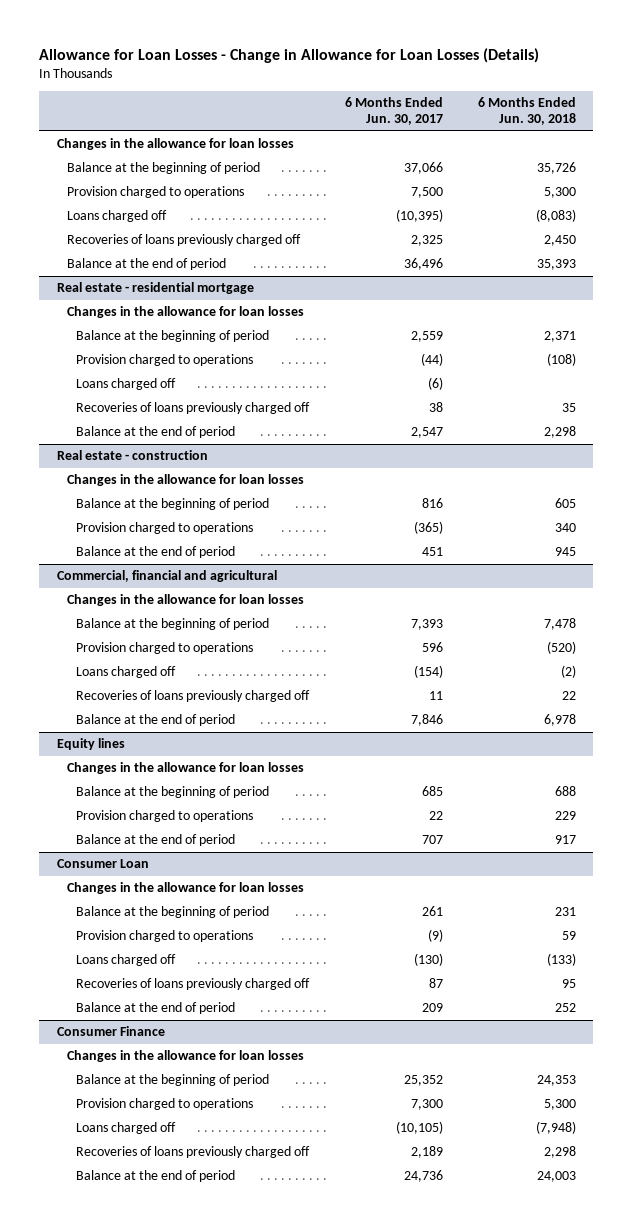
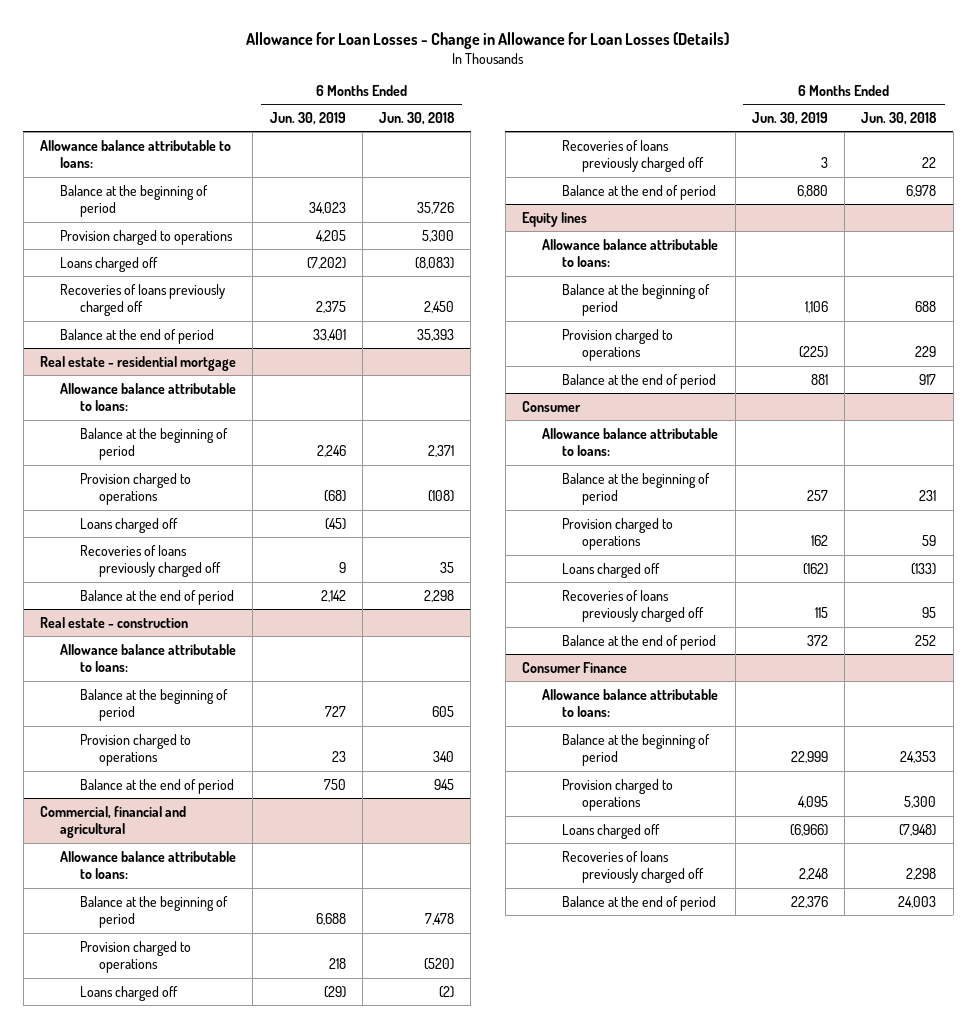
- | 6 Months Ended Jun. 30, 2017 | 6 Months Ended Jun. 30, 2018
+ | 6 Months Ended Jun. 30, 2019 | 6 Months Ended Jun. 30, 2018
- Changes in the allowance for loan losses
+ Allowance balance attributable to loans:
@ Real estate - residential mortgage
- Changes in the allowance for loan losses
+ Allowance balance attributable to loans:
@ Real estate - construction
- Changes in the allowance for loan losses
+ Allowance balance attributable to loans:
@ Commercial, financial and agricultural
- Changes in the allowance for loan losses
+ Allowance balance attributable to loans:
@ Equity lines
- Changes in the allowance for loan losses
+ Allowance balance attributable to loans:
- Consumer Loan
- Changes in the allowance for loan losses
+ Consumer
+ Allowance balance attributable to loans:
@ Consumer Finance
- Changes in the allowance for loan losses
+ Allowance balance attributable to loans:

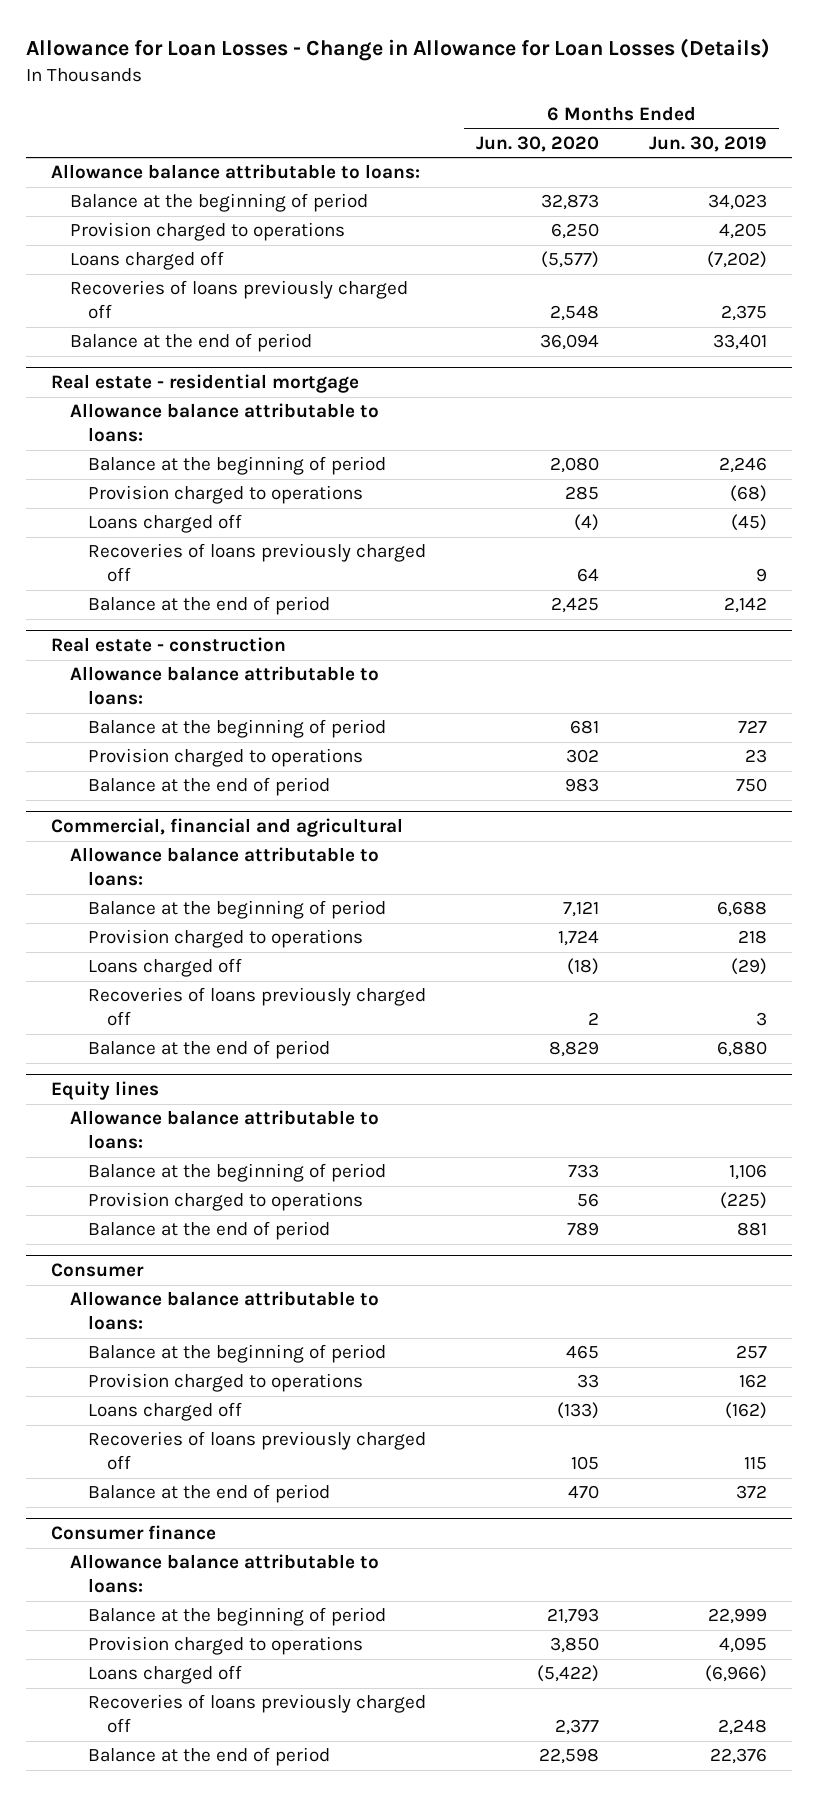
- | 6 Months Ended Jun. 30, 2019 | 6 Months Ended Jun. 30, 2018
+ | 6 Months Ended Jun. 30, 2020 | 6 Months Ended Jun. 30, 2019
- Consumer Finance
+ Consumer finance

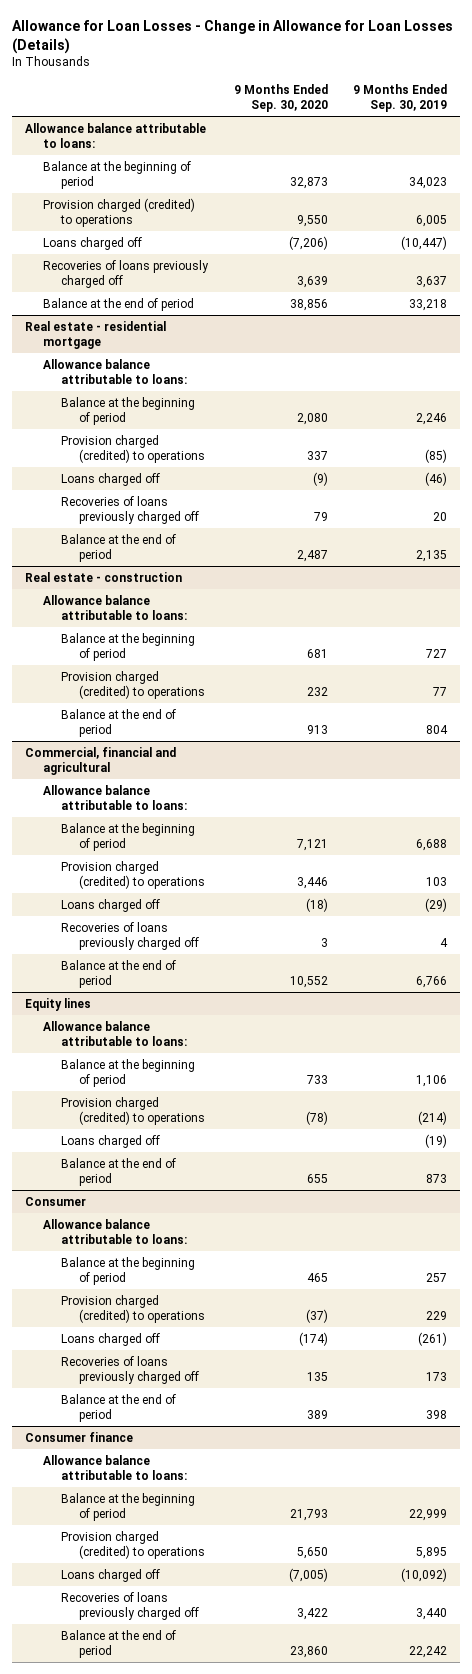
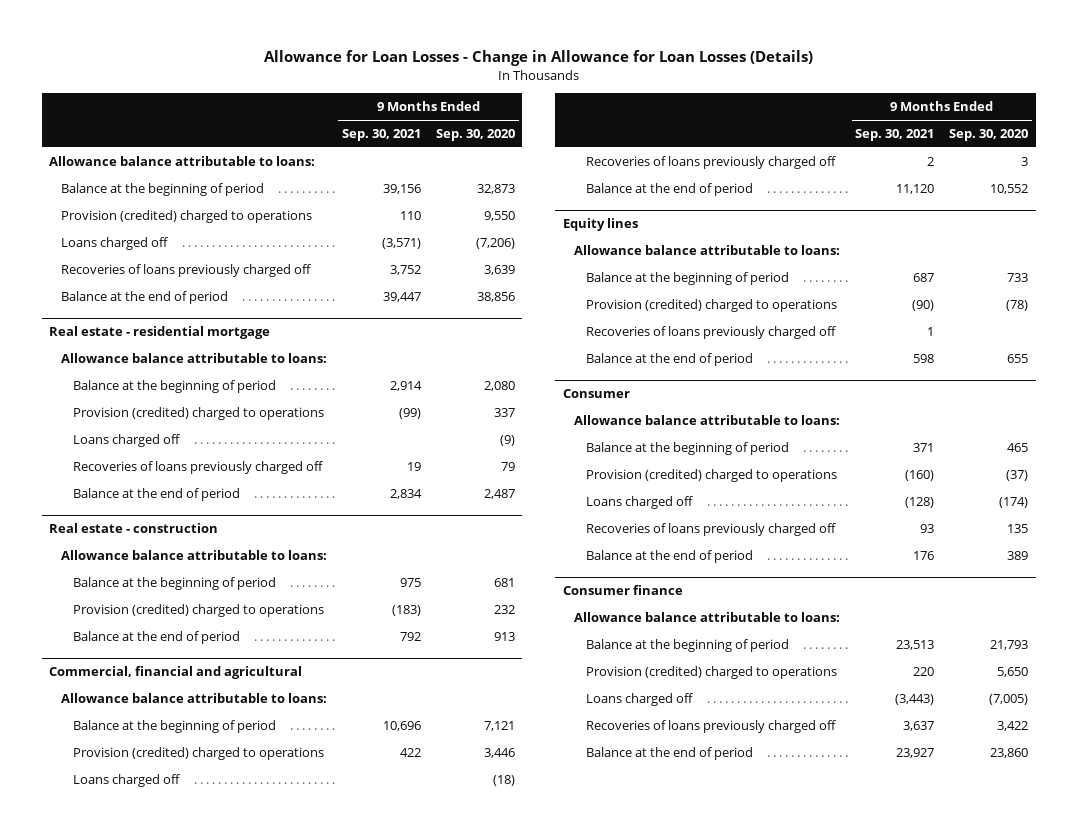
- | 9 Months Ended Sep. 30, 2020 | 9 Months Ended Sep. 30, 2019
+ | 9 Months Ended Sep. 30, 2021 | 9 Months Ended Sep. 30, 2020
- Provision charged (credited) to operations | 9,550 | 6,005
+ Provision (credited) charged to operations | 110 | 9,550
@ Real estate - residential mortgage
- Provision charged (credited) to operations | 337 | (85)
+ Provision (credited) charged to operations | (99) | 337
@ Real estate - construction
- Provision charged (credited) to operations | 232 | 77
+ Provision (credited) charged to operations | (183) | 232
@ Commercial, financial and agricultural
- Provision charged (credited) to operations | 3,446 | 103
+ Provision (credited) charged to operations | 422 | 3,446
@ Equity lines
- Provision charged (credited) to operations | (78) | (214)
- Loans charged off | | (19)
+ Provision (credited) charged to operations | (90) | (78)
+ Recoveries of loans previously charged off | 1 |
@ Consumer
- Provision charged (credited) to operations | (37) | 229
+ Provision (credited) charged to operations | (160) | (37)
@ Consumer finance
- Provision charged (credited) to operations | 5,650 | 5,895
+ Provision (credited) charged to operations | 220 | 5,650

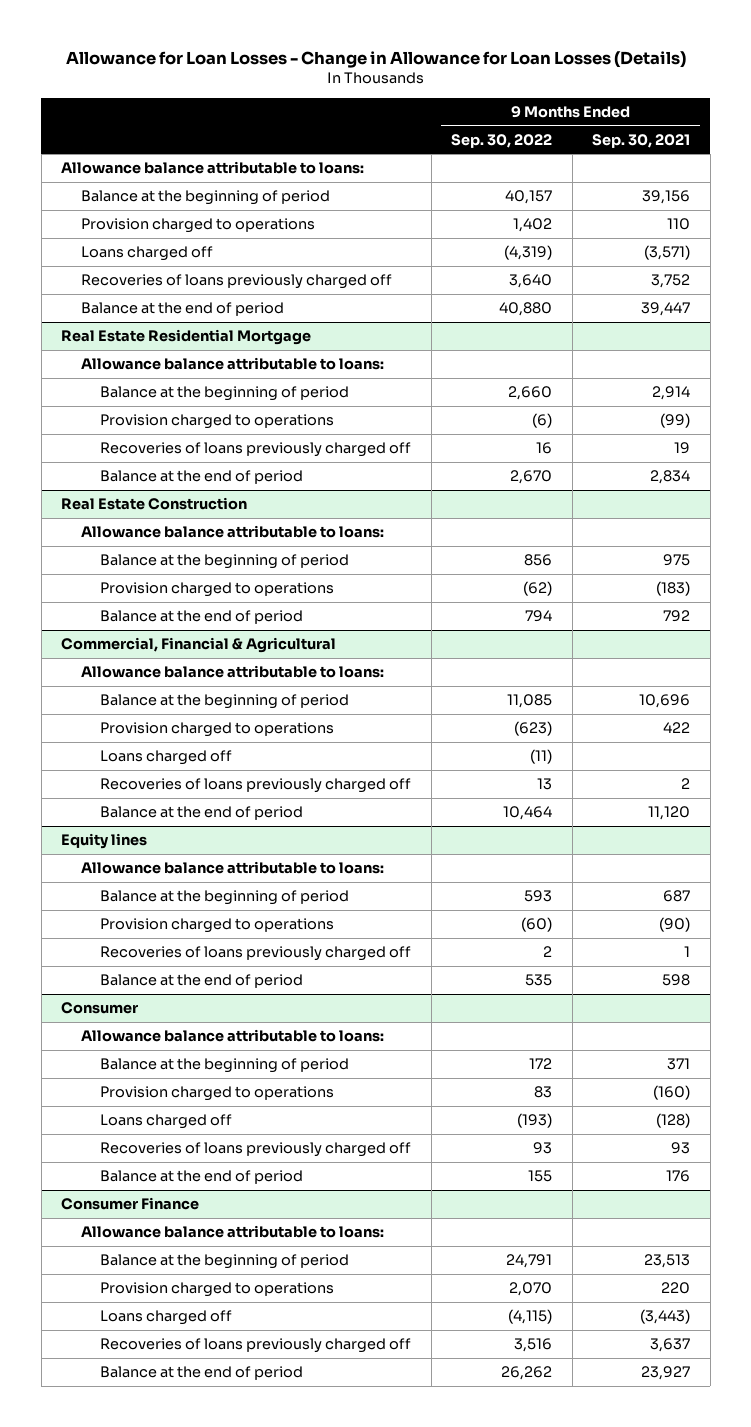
- | 9 Months Ended Sep. 30, 2021 | 9 Months Ended Sep. 30, 2020
+ | 9 Months Ended Sep. 30, 2022 | 9 Months Ended Sep. 30, 2021
- Provision (credited) charged to operations | 110 | 9,550
+ Provision charged to operations | 1,402 | 110
- Real estate - residential mortgage
+ Real Estate Residential Mortgage
- Provision (credited) charged to operations | (99) | 337
- Loans charged off | | (9)
+ Provision charged to operations | (6) | (99)
- Real estate - construction
+ Real Estate Construction
- Provision (credited) charged to operations | (183) | 232
+ Provision charged to operations | (62) | (183)
- Commercial, financial and agricultural
+ Commercial, Financial & Agricultural
- Provision (credited) charged to operations | 422 | 3,446
+ Provision charged to operations | (623) | 422
@ Equity lines
- Provision (credited) charged to operations | (90) | (78)
+ Provision charged to operations | (60) | (90)
@ Consumer
- Provision (credited) charged to operations | (160) | (37)
+ Provision charged to operations | 83 | (160)
- Consumer finance
+ Consumer Finance
- Provision (credited) charged to operations | 220 | 5,650
+ Provision charged to operations | 2,070 | 220

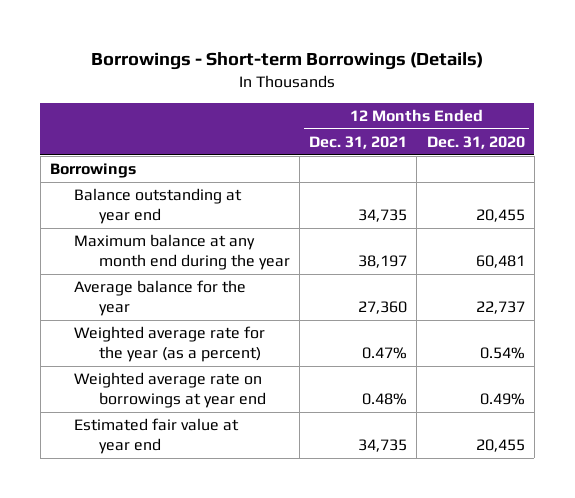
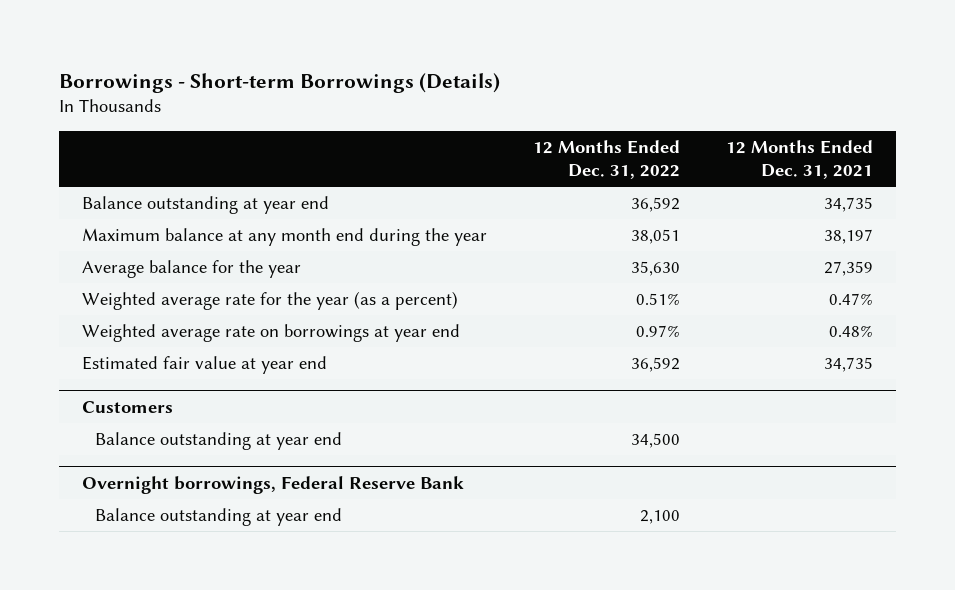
- | 12 Months Ended Dec. 31, 2021 | 12 Months Ended Dec. 31, 2020
+ | 12 Months Ended Dec. 31, 2022 | 12 Months Ended Dec. 31, 2021
- Borrowings
- Average balance for the year | 27,360 | 22,737
+ Average balance for the year | 35,630 | 27,359
+ Customers
+ Balance outstanding at year end | 34,500 |
+ Overnight borrowings, Federal Reserve Bank
+ Balance outstanding at year end | 2,100 |

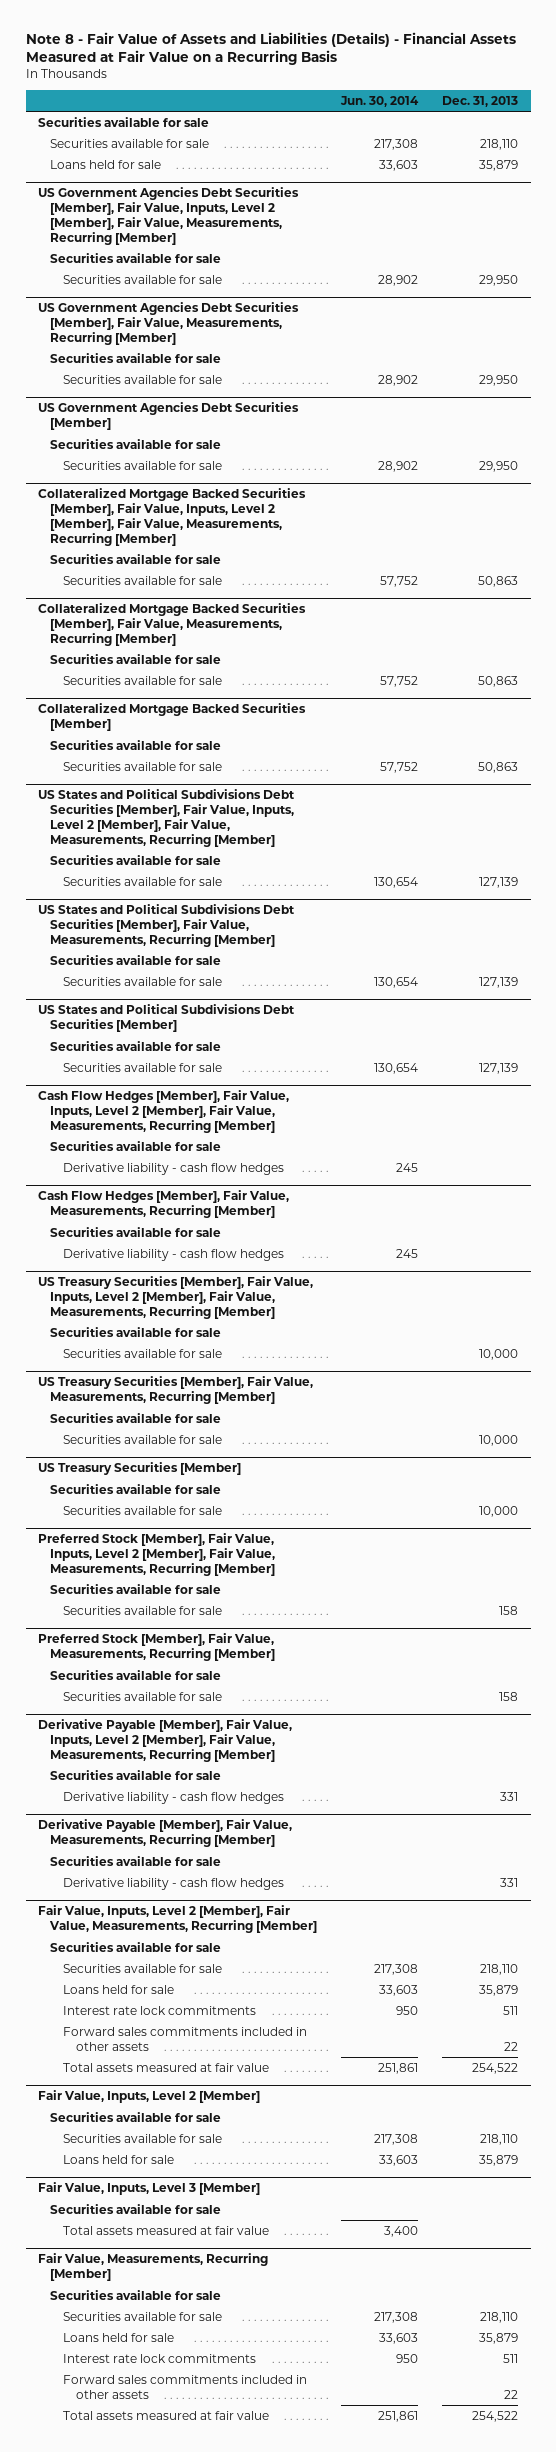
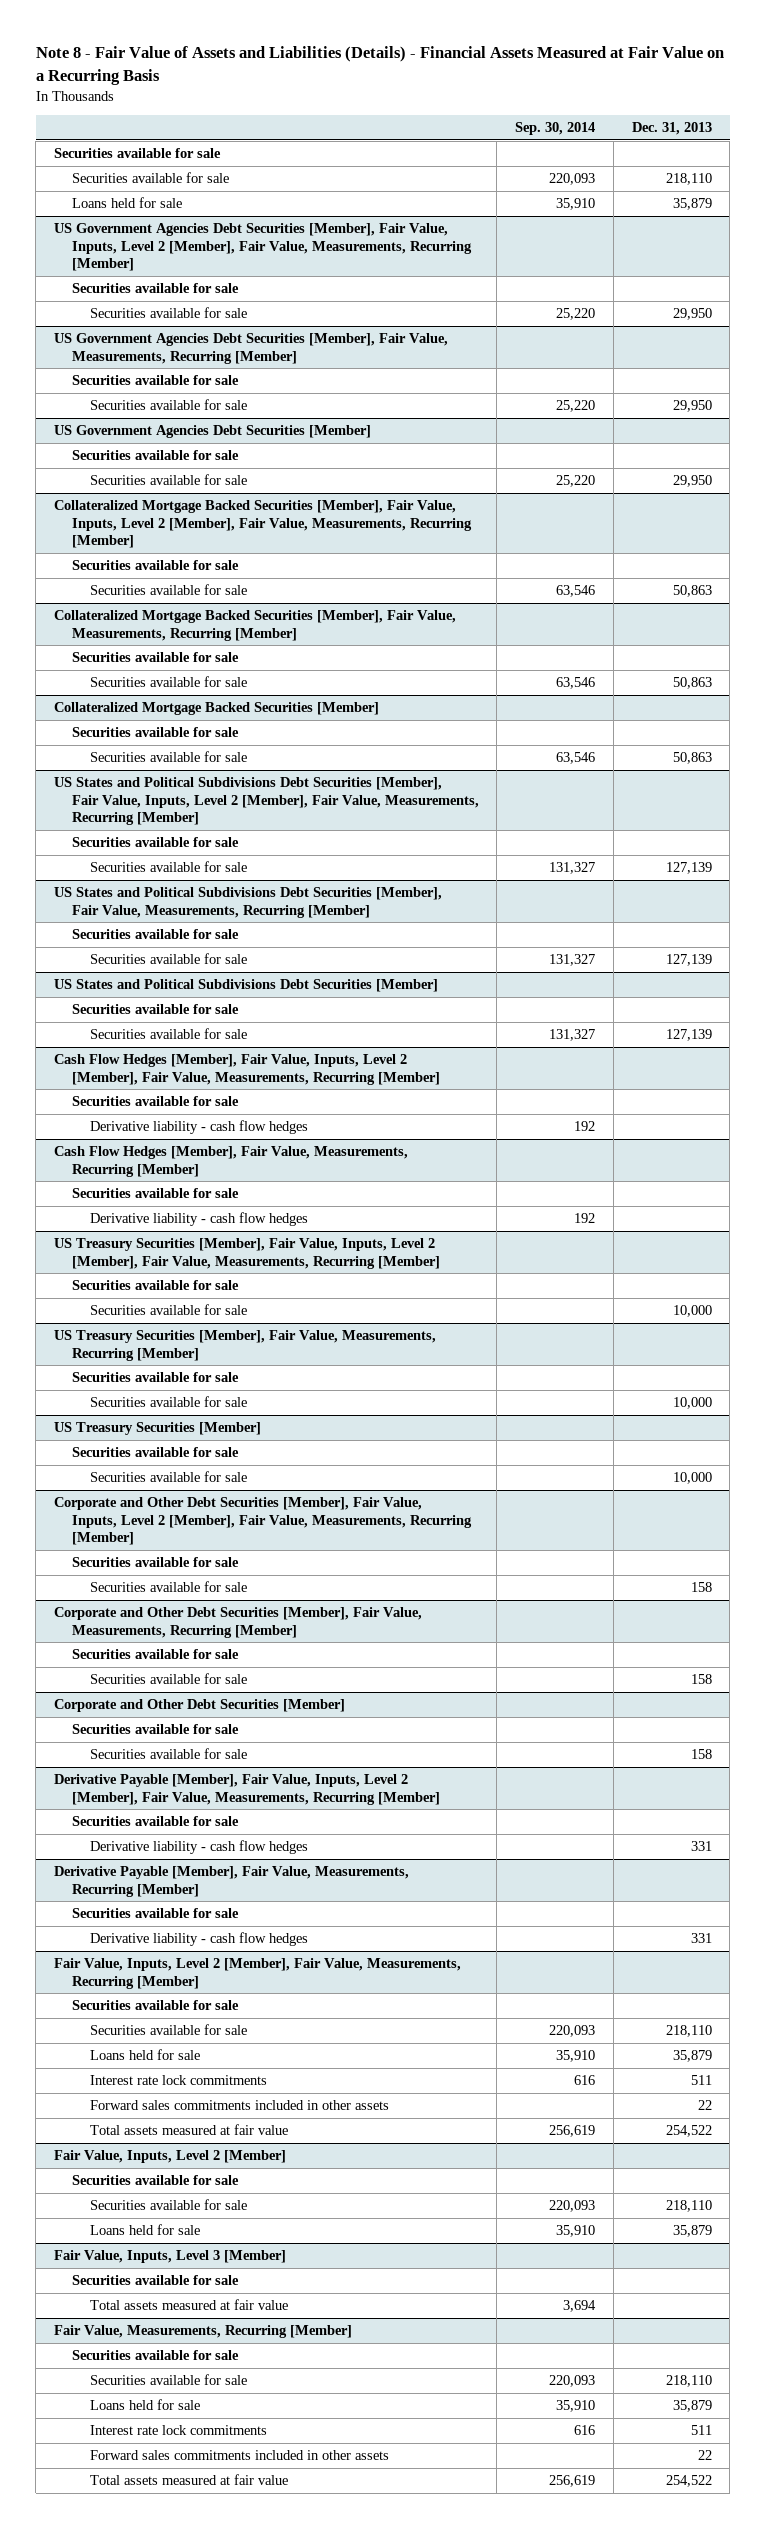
- | Jun. 30, 2014 | Dec. 31, 2013
+ | Sep. 30, 2014 | Dec. 31, 2013
- Preferred Stock [Member], Fair Value, Inputs, Level 2 [Member], Fair Value, Measurements, Recurring [Member]
+ Corporate and Other Debt Securities [Member], Fair Value, Inputs, Level 2 [Member], Fair Value, Measurements, Recurring [Member]
- Preferred Stock [Member], Fair Value, Measurements, Recurring [Member]
+ Corporate and Other Debt Securities [Member], Fair Value, Measurements, Recurring [Member]
+ Corporate and Other Debt Securities [Member]
+ Securities available for sale
+ Securities available for sale | | 158

